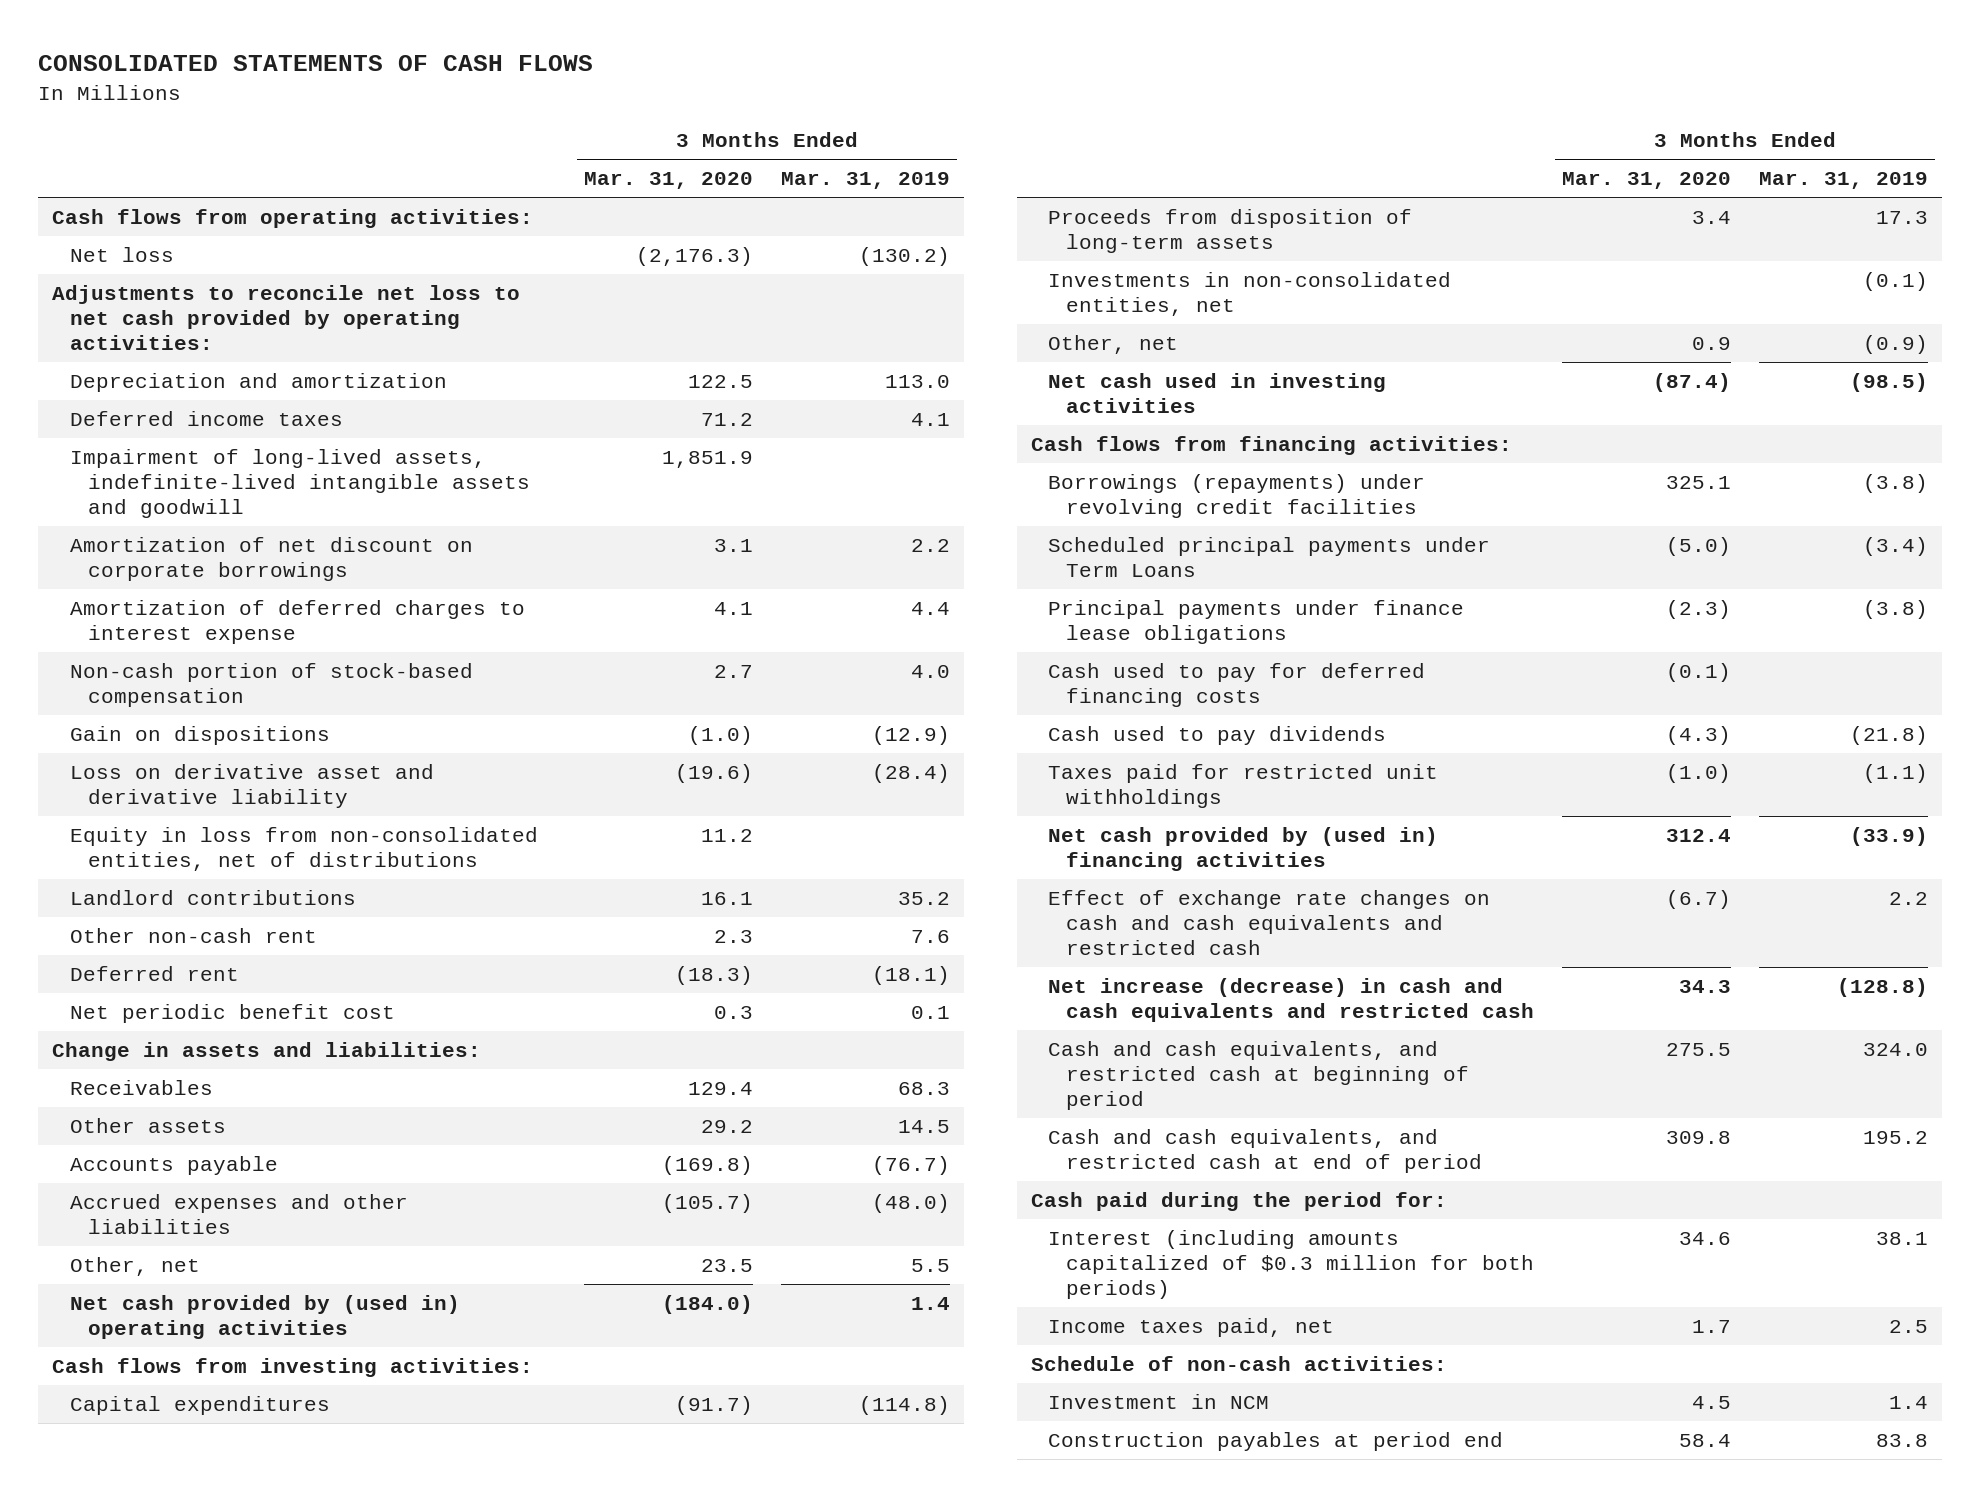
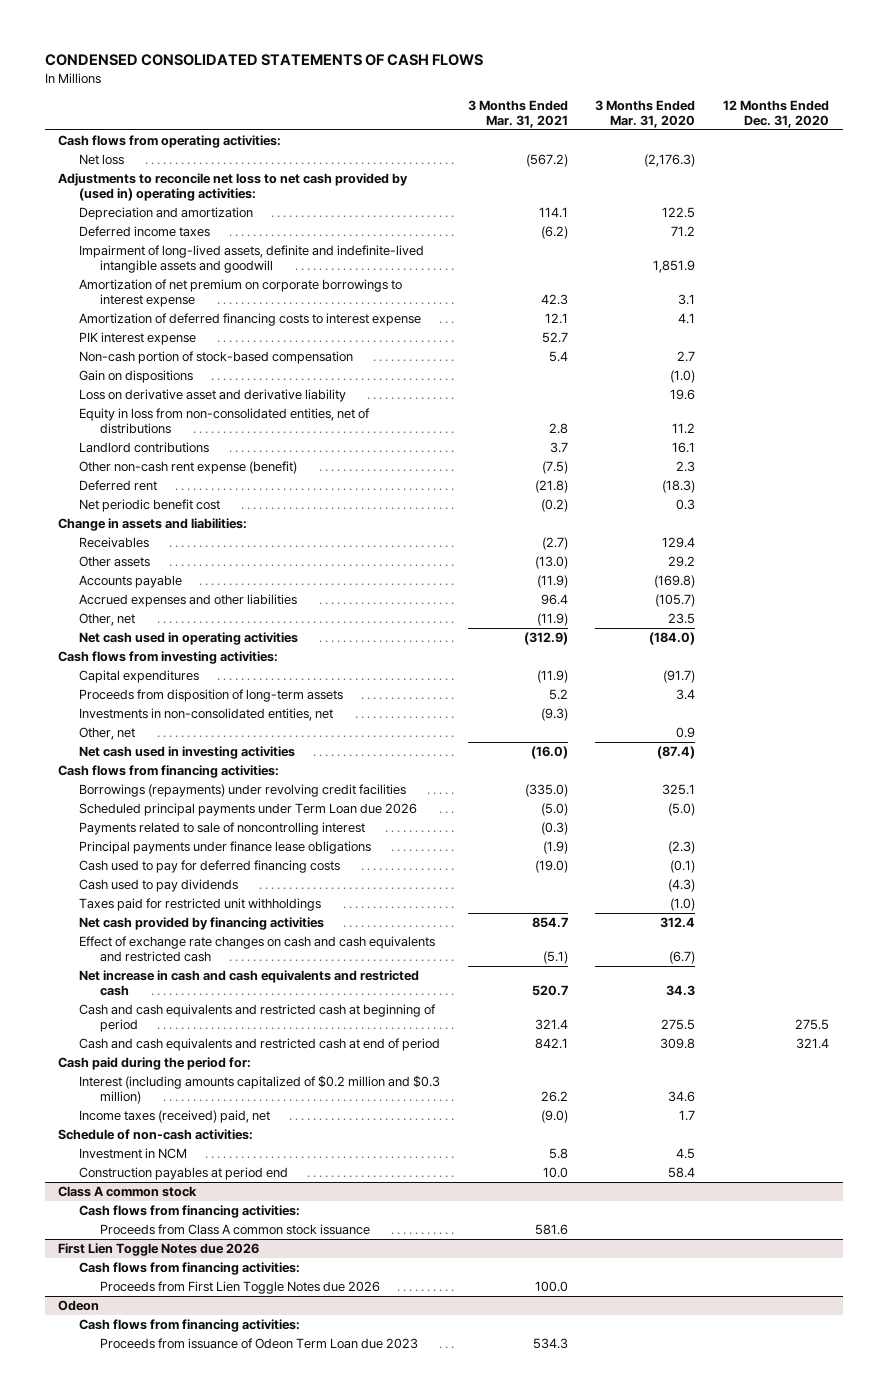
- CONSOLIDATED STATEMENTS OF CASH FLOWS
+ CONDENSED CONSOLIDATED STATEMENTS OF CASH FLOWS
- | 3 Months Ended Mar. 31, 2020 | 3 Months Ended Mar. 31, 2019
+ | 3 Months Ended Mar. 31, 2021 | 3 Months Ended Mar. 31, 2020 | 12 Months Ended Dec. 31, 2020
- Adjustments to reconcile net loss to net cash provided by operating activities:
+ Adjustments to reconcile net loss to net cash provided by (used in) operating activities:
- Impairment of long-lived assets, indefinite-lived intangible assets and goodwill | 1,851.9 |
- Amortization of net discount on corporate borrowings | 3.1 | 2.2
- Amortization of deferred charges to interest expense | 4.1 | 4.4
+ Impairment of long-lived assets, definite and indefinite-lived intangible assets and goodwill | | 1,851.9 |
+ Amortization of net premium on corporate borrowings to interest expense | 42.3 | 3.1 |
+ Amortization of deferred financing costs to interest expense | 12.1 | 4.1 |
+ PIK interest expense | 52.7 | |
- Loss on derivative asset and derivative liability | (19.6) | (28.4)
+ Loss on derivative asset and derivative liability | | 19.6 |
- Other non-cash rent | 2.3 | 7.6
+ Other non-cash rent expense (benefit) | (7.5) | 2.3 |
- Net cash provided by (used in) operating activities | (184.0) | 1.4
+ Net cash used in operating activities | (312.9) | (184.0) |
- Scheduled principal payments under Term Loans | (5.0) | (3.4)
+ Scheduled principal payments under Term Loan due 2026 | (5.0) | (5.0) |
+ Payments related to sale of noncontrolling interest | (0.3) | |
- Net cash provided by (used in) financing activities | 312.4 | (33.9)
+ Net cash provided by financing activities | 854.7 | 312.4 |
- Net increase (decrease) in cash and cash equivalents and restricted cash | 34.3 | (128.8)
- Cash and cash equivalents, and restricted cash at beginning of period | 275.5 | 324.0
- Cash and cash equivalents, and restricted cash at end of period | 309.8 | 195.2
+ Net increase in cash and cash equivalents and restricted cash | 520.7 | 34.3 |
+ Cash and cash equivalents and restricted cash at beginning of period | 321.4 | 275.5 | 275.5
+ Cash and cash equivalents and restricted cash at end of period | 842.1 | 309.8 | 321.4
- Interest (including amounts capitalized of $0.3 million for both periods) | 34.6 | 38.1
- Income taxes paid, net | 1.7 | 2.5
+ Interest (including amounts capitalized of $0.2 million and $0.3 million) | 26.2 | 34.6 |
+ Income taxes (received) paid, net | (9.0) | 1.7 |
+ Class A common stock
+ Cash flows from financing activities:
+ Proceeds from Class A common stock issuance | 581.6 | |
+ First Lien Toggle Notes due 2026
+ Cash flows from financing activities:
+ Proceeds from First Lien Toggle Notes due 2026 | 100.0 | |
+ Odeon
+ Cash flows from financing activities:
+ Proceeds from issuance of Odeon Term Loan due 2023 | 534.3 | |

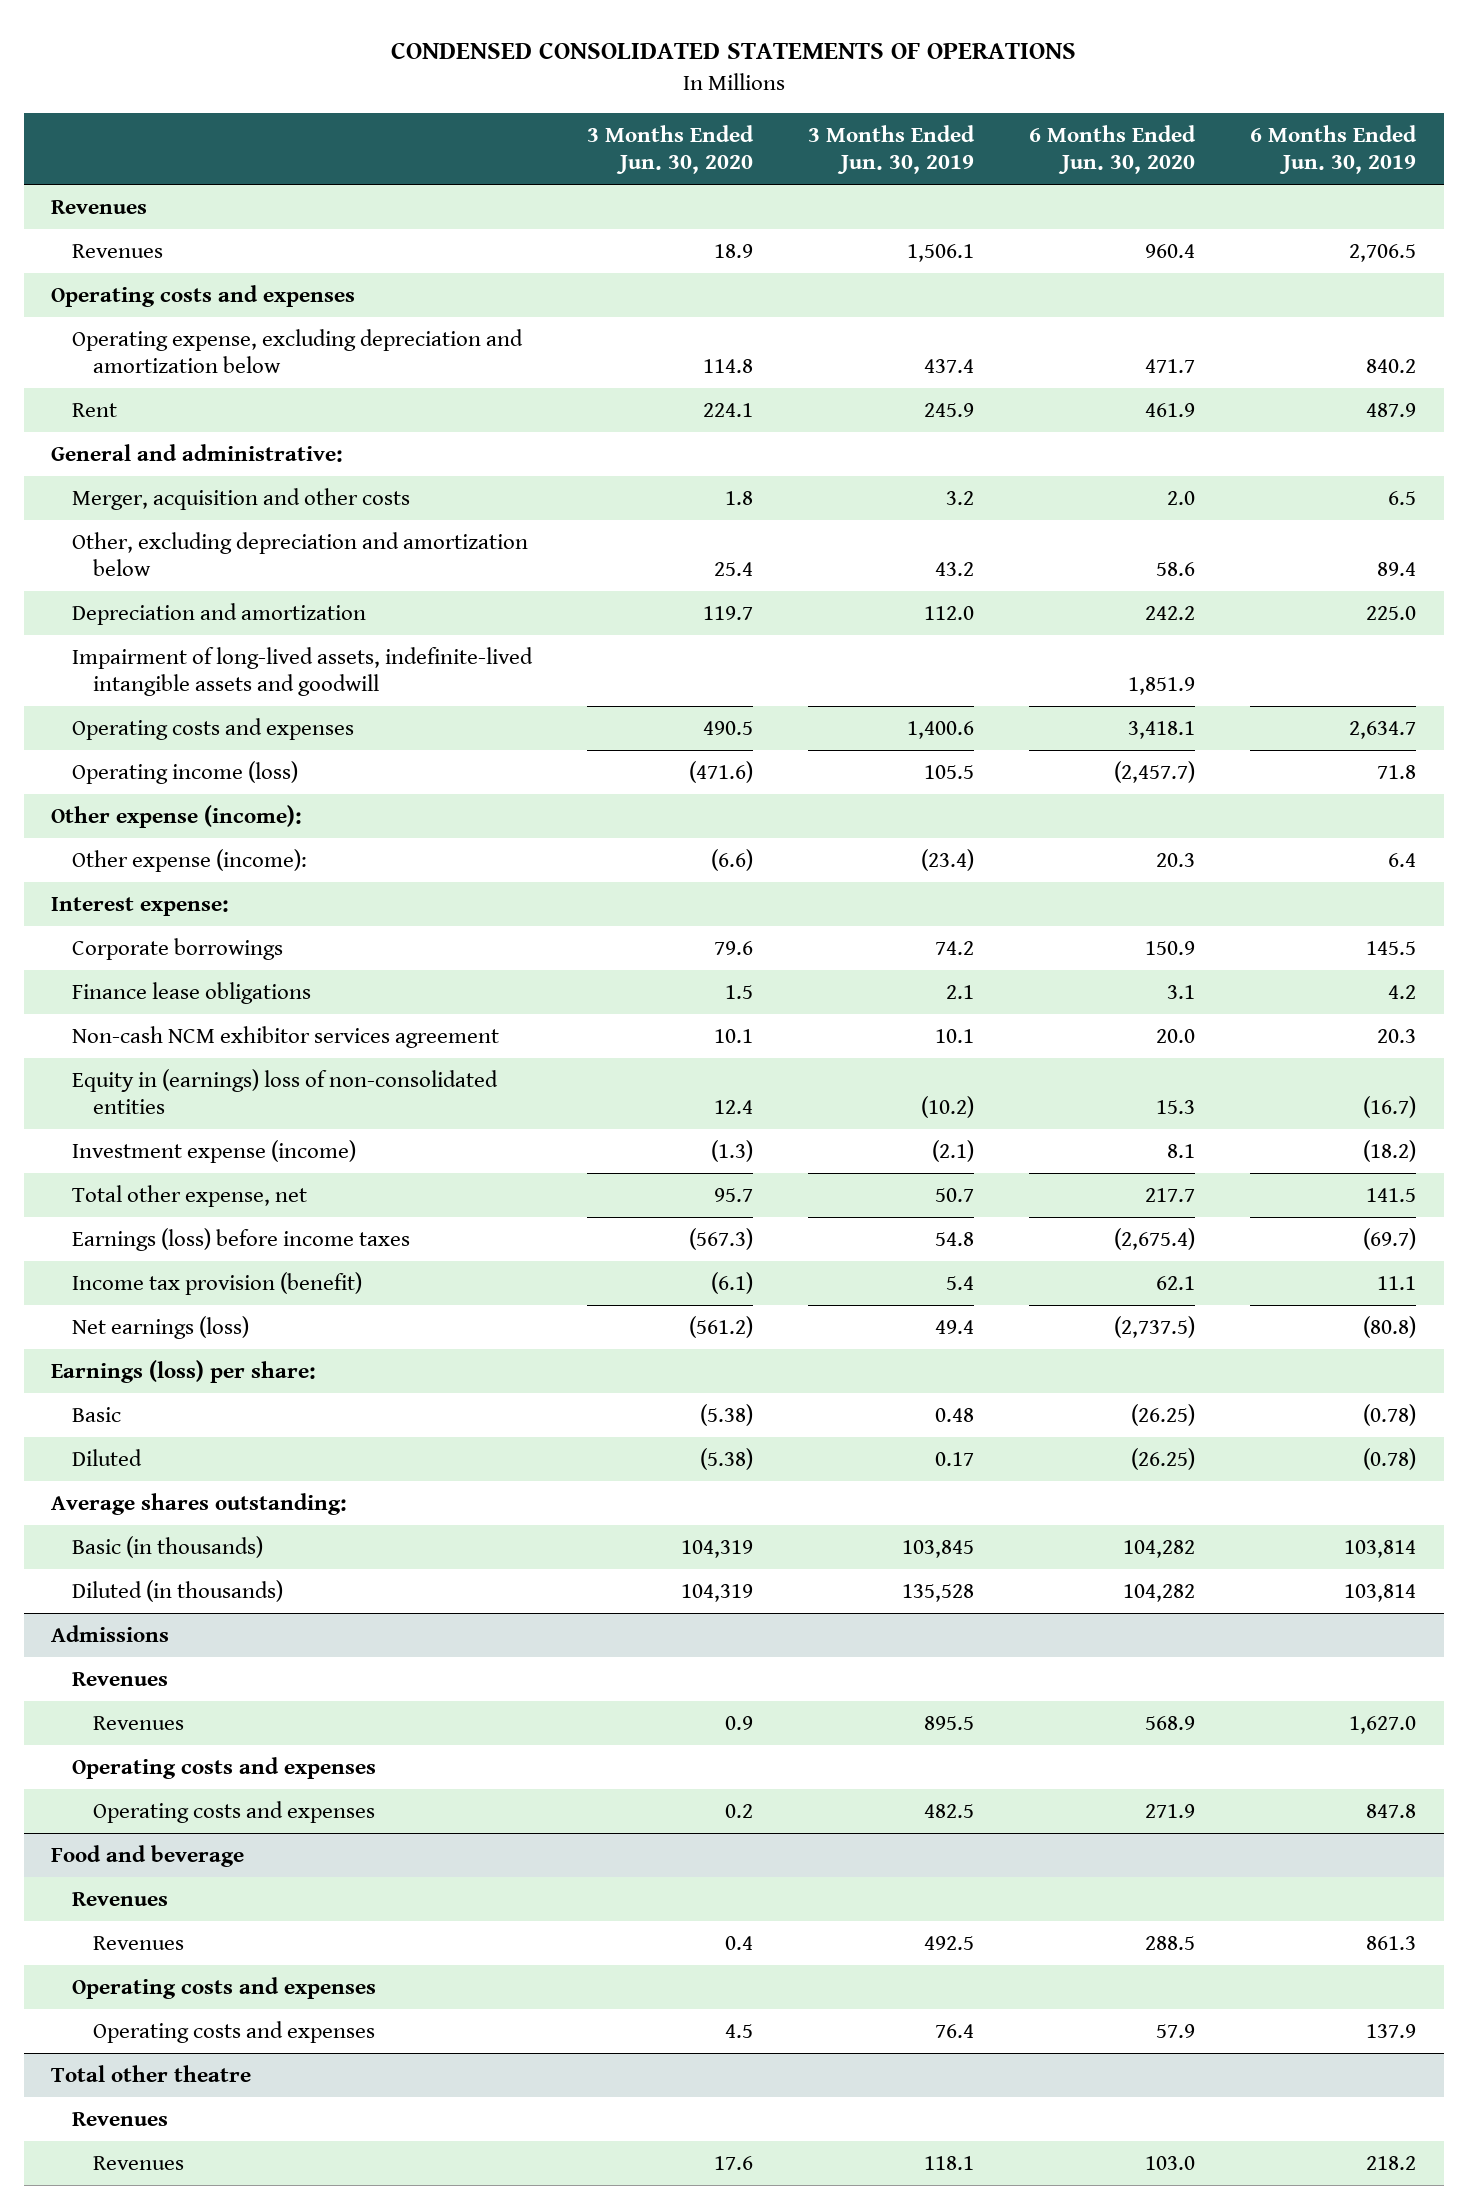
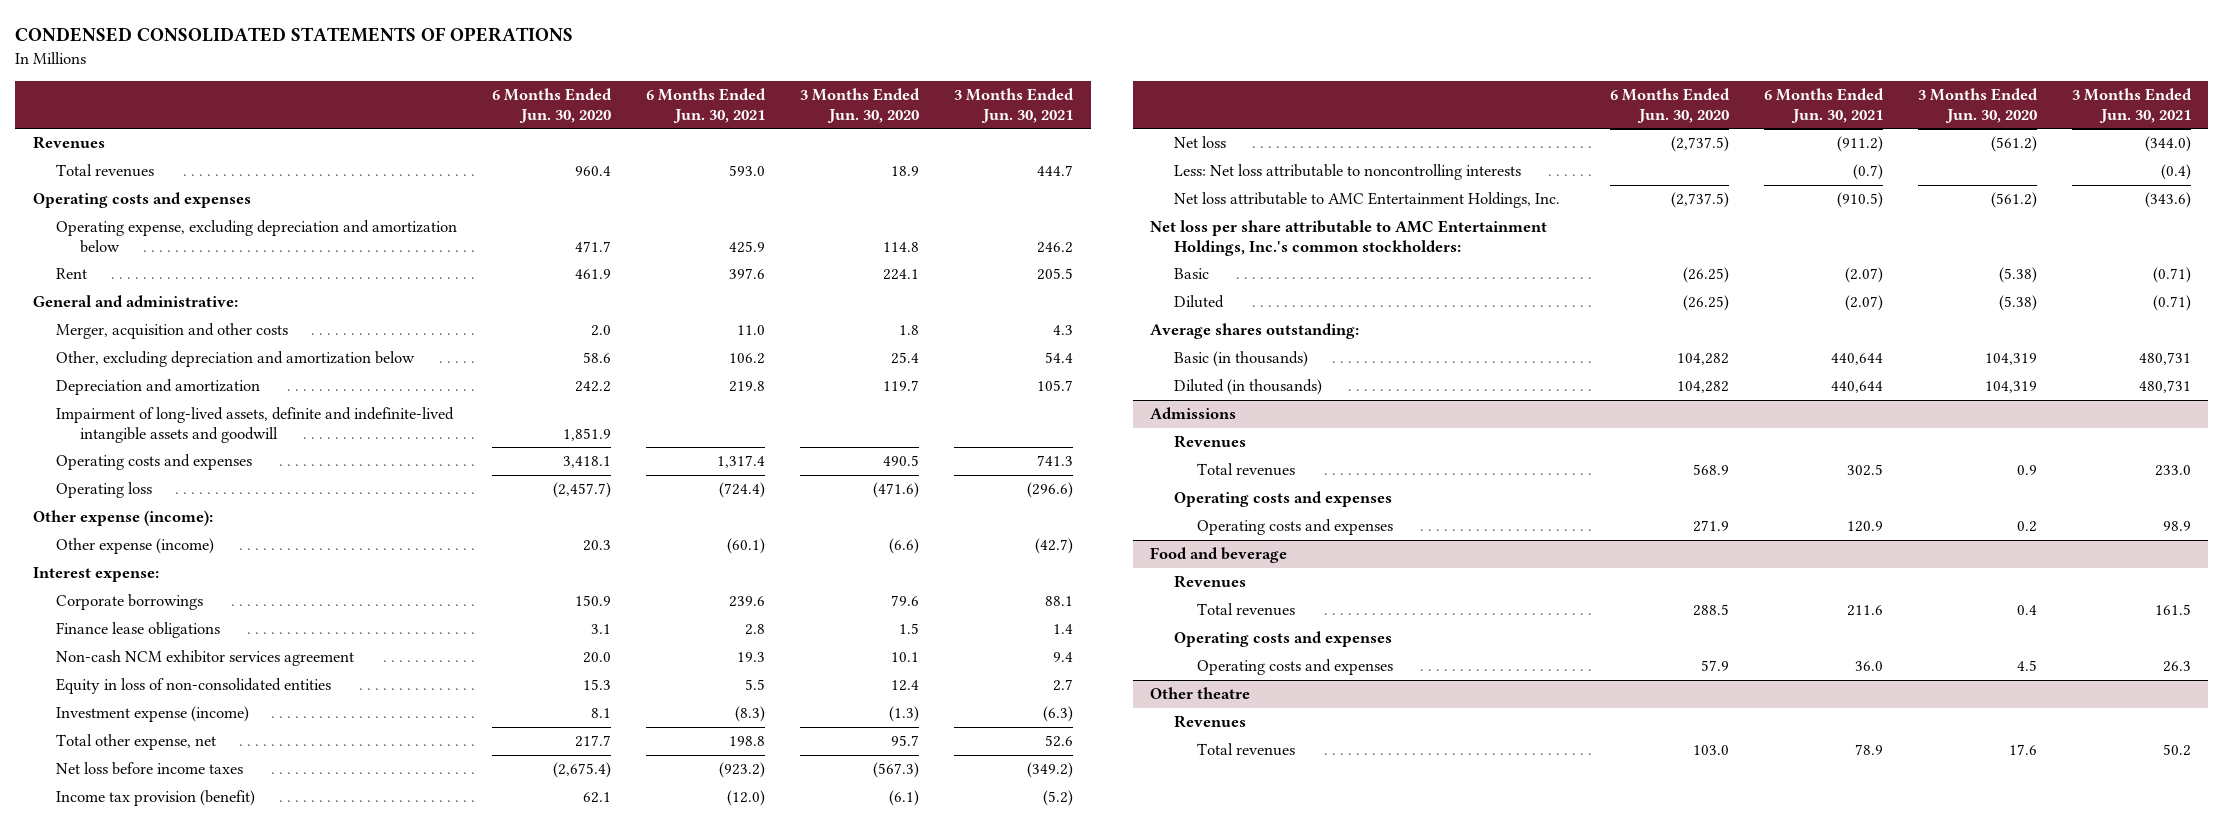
- | 3 Months Ended Jun. 30, 2020 | 3 Months Ended Jun. 30, 2019 | 6 Months Ended Jun. 30, 2020 | 6 Months Ended Jun. 30, 2019
+ | 6 Months Ended Jun. 30, 2020 | 6 Months Ended Jun. 30, 2021 | 3 Months Ended Jun. 30, 2020 | 3 Months Ended Jun. 30, 2021
- Revenues | 18.9 | 1,506.1 | 960.4 | 2,706.5
+ Total revenues | 960.4 | 593.0 | 18.9 | 444.7
- Impairment of long-lived assets, indefinite-lived intangible assets and goodwill | | | 1,851.9 |
+ Impairment of long-lived assets, definite and indefinite-lived intangible assets and goodwill | 1,851.9 | | |
- Operating income (loss) | (471.6) | 105.5 | (2,457.7) | 71.8
+ Operating loss | (2,457.7) | (724.4) | (471.6) | (296.6)
- Other expense (income): | (6.6) | (23.4) | 20.3 | 6.4
+ Other expense (income) | 20.3 | (60.1) | (6.6) | (42.7)
- Equity in (earnings) loss of non-consolidated entities | 12.4 | (10.2) | 15.3 | (16.7)
+ Equity in loss of non-consolidated entities | 15.3 | 5.5 | 12.4 | 2.7
- Earnings (loss) before income taxes | (567.3) | 54.8 | (2,675.4) | (69.7)
+ Net loss before income taxes | (2,675.4) | (923.2) | (567.3) | (349.2)
- Net earnings (loss) | (561.2) | 49.4 | (2,737.5) | (80.8)
- Earnings (loss) per share:
+ Net loss | (2,737.5) | (911.2) | (561.2) | (344.0)
+ Less: Net loss attributable to noncontrolling interests | | (0.7) | | (0.4)
+ Net loss attributable to AMC Entertainment Holdings, Inc. | (2,737.5) | (910.5) | (561.2) | (343.6)
+ Net loss per share attributable to AMC Entertainment Holdings, Inc.'s common stockholders:
@ Admissions
- Revenues | 0.9 | 895.5 | 568.9 | 1,627.0
+ Total revenues | 568.9 | 302.5 | 0.9 | 233.0
@ Food and beverage
- Revenues | 0.4 | 492.5 | 288.5 | 861.3
+ Total revenues | 288.5 | 211.6 | 0.4 | 161.5
- Total other theatre
+ Other theatre
- Revenues | 17.6 | 118.1 | 103.0 | 218.2
+ Total revenues | 103.0 | 78.9 | 17.6 | 50.2

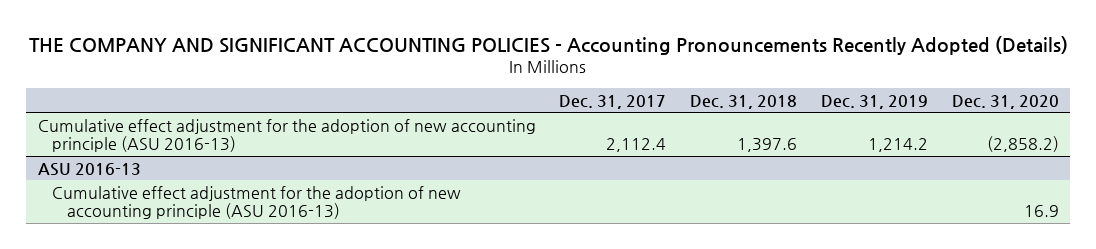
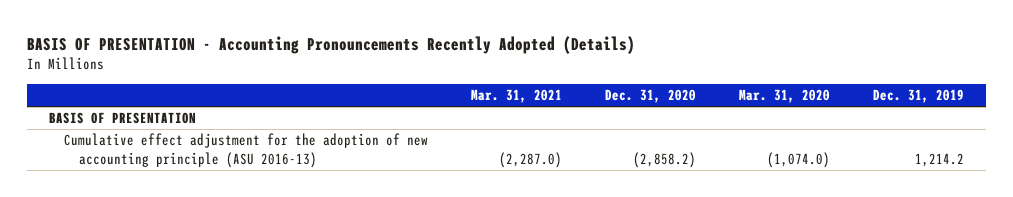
- THE COMPANY AND SIGNIFICANT ACCOUNTING POLICIES - Accounting Pronouncements Recently Adopted (Details)
+ BASIS OF PRESENTATION - Accounting Pronouncements Recently Adopted (Details)
- | Dec. 31, 2017 | Dec. 31, 2018 | Dec. 31, 2019 | Dec. 31, 2020
+ | Mar. 31, 2021 | Dec. 31, 2020 | Mar. 31, 2020 | Dec. 31, 2019
+ BASIS OF PRESENTATION
- ASU 2016-13
- Cumulative effect adjustment for the adoption of new accounting principle (ASU 2016-13) | | | | 16.9

